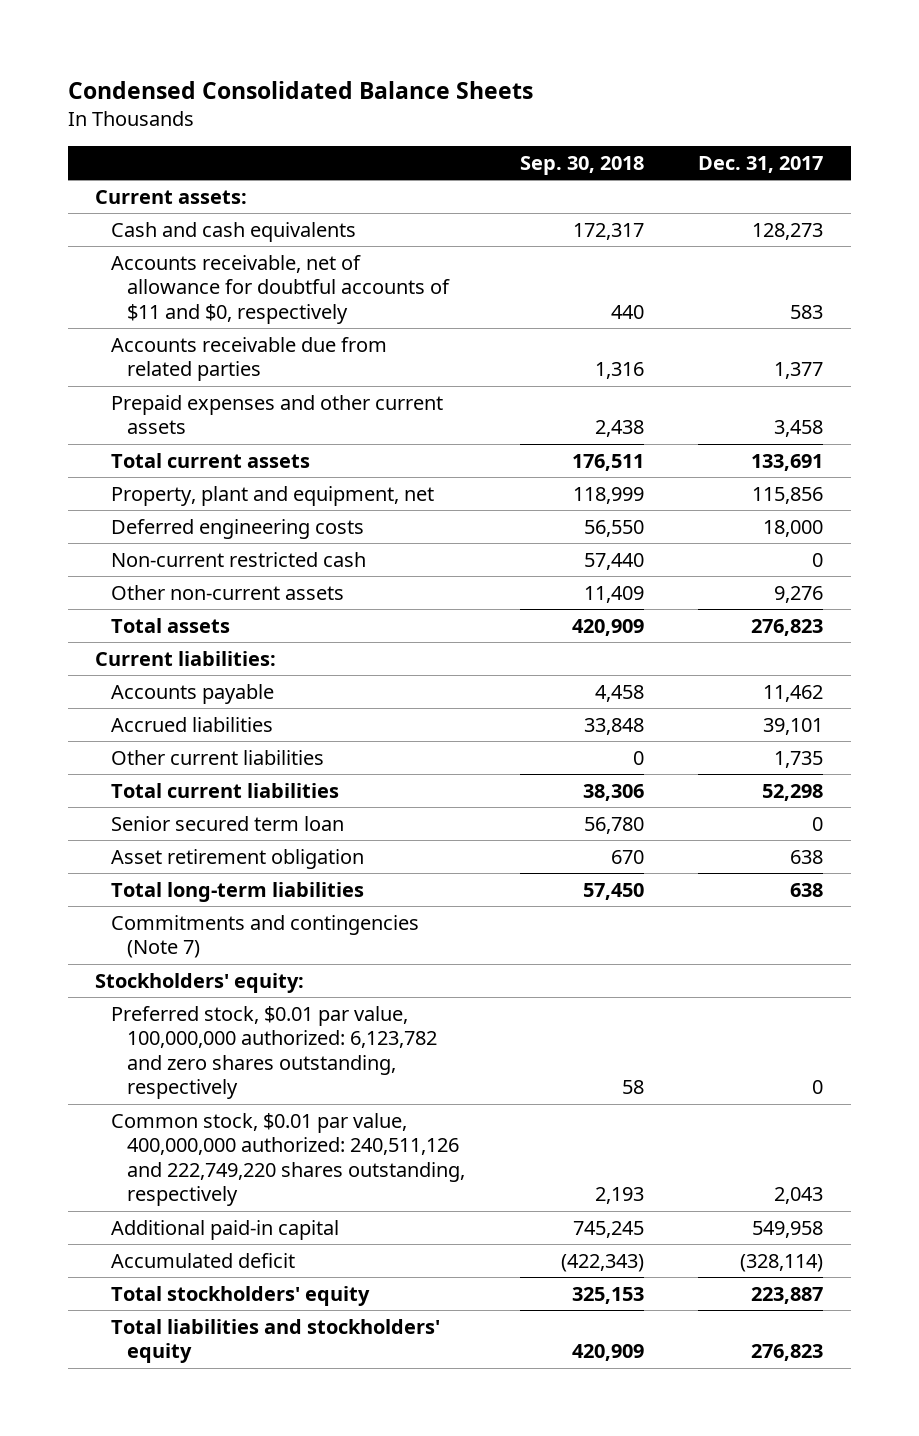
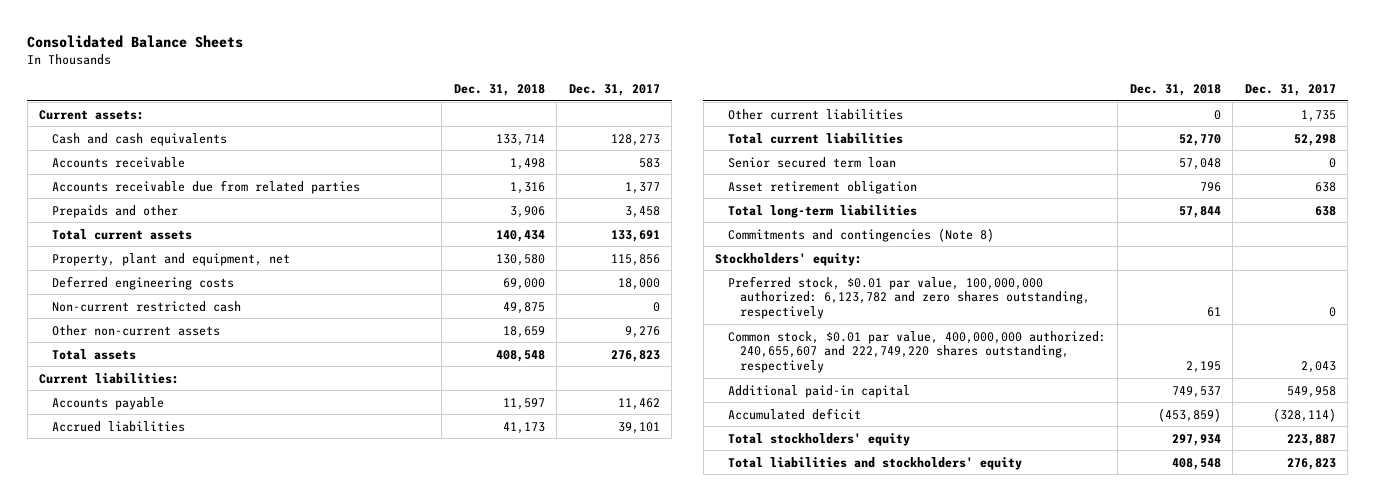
- Condensed Consolidated Balance Sheets
+ Consolidated Balance Sheets
- | Sep. 30, 2018 | Dec. 31, 2017
+ | Dec. 31, 2018 | Dec. 31, 2017
- Accounts receivable, net of allowance for doubtful accounts of $11 and $0, respectively | 440 | 583
+ Accounts receivable | 1,498 | 583
- Prepaid expenses and other current assets | 2,438 | 3,458
+ Prepaids and other | 3,906 | 3,458
- Commitments and contingencies (Note 7)
+ Commitments and contingencies (Note 8)
- Common stock, $0.01 par value, 400,000,000 authorized: 240,511,126 and 222,749,220 shares outstanding, respectively | 2,193 | 2,043
+ Common stock, $0.01 par value, 400,000,000 authorized: 240,655,607 and 222,749,220 shares outstanding, respectively | 2,195 | 2,043

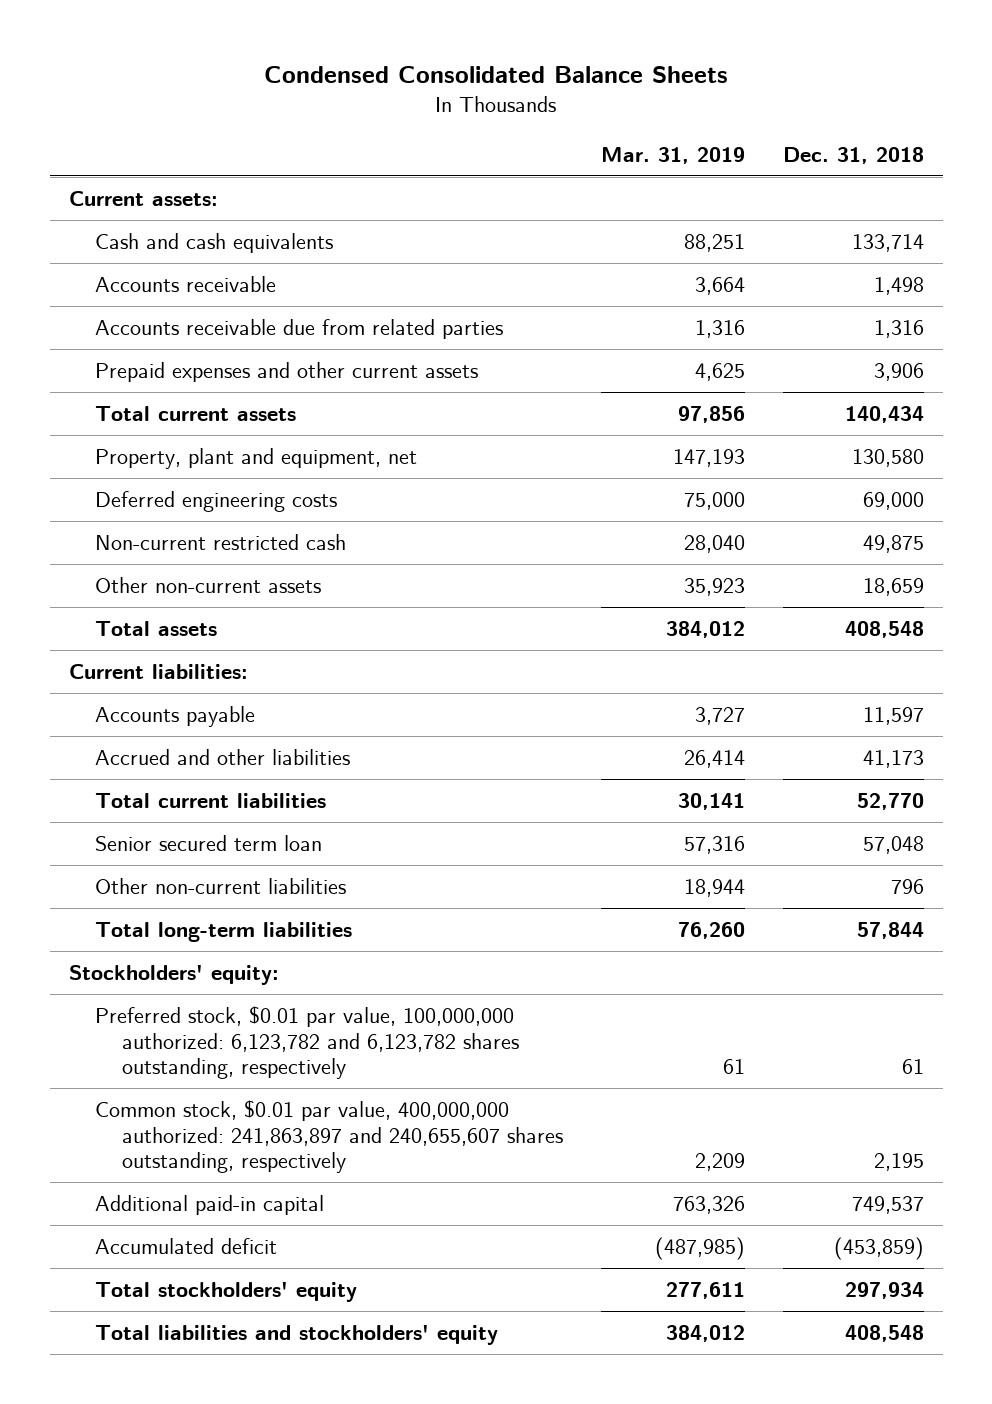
- Consolidated Balance Sheets
+ Condensed Consolidated Balance Sheets
- | Dec. 31, 2018 | Dec. 31, 2017
+ | Mar. 31, 2019 | Dec. 31, 2018
- Prepaids and other | 3,906 | 3,458
+ Prepaid expenses and other current assets | 4,625 | 3,906
- Accrued liabilities | 41,173 | 39,101
- Other current liabilities | 0 | 1,735
+ Accrued and other liabilities | 26,414 | 41,173
- Asset retirement obligation | 796 | 638
+ Other non-current liabilities | 18,944 | 796
- Commitments and contingencies (Note 8)
- Preferred stock, $0.01 par value, 100,000,000 authorized: 6,123,782 and zero shares outstanding, respectively | 61 | 0
- Common stock, $0.01 par value, 400,000,000 authorized: 240,655,607 and 222,749,220 shares outstanding, respectively | 2,195 | 2,043
+ Preferred stock, $0.01 par value, 100,000,000 authorized: 6,123,782 and 6,123,782 shares outstanding, respectively | 61 | 61
+ Common stock, $0.01 par value, 400,000,000 authorized: 241,863,897 and 240,655,607 shares outstanding, respectively | 2,209 | 2,195

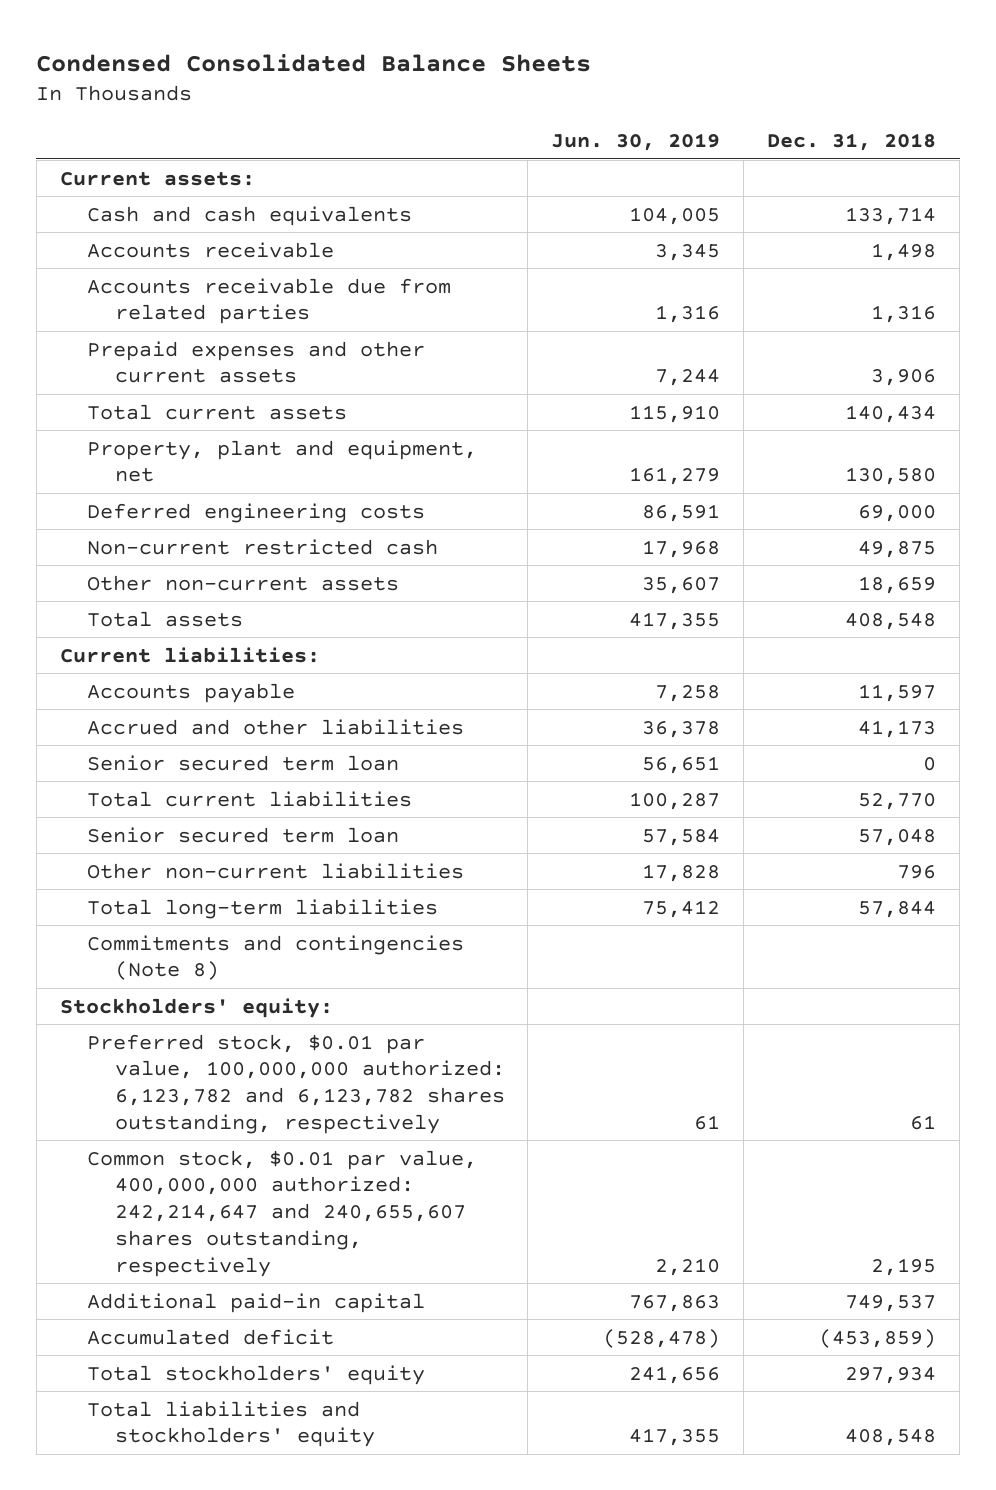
- | Mar. 31, 2019 | Dec. 31, 2018
+ | Jun. 30, 2019 | Dec. 31, 2018
+ Senior secured term loan | 56,651 | 0
+ Commitments and contingencies (Note 8)
- Common stock, $0.01 par value, 400,000,000 authorized: 241,863,897 and 240,655,607 shares outstanding, respectively | 2,209 | 2,195
+ Common stock, $0.01 par value, 400,000,000 authorized: 242,214,647 and 240,655,607 shares outstanding, respectively | 2,210 | 2,195

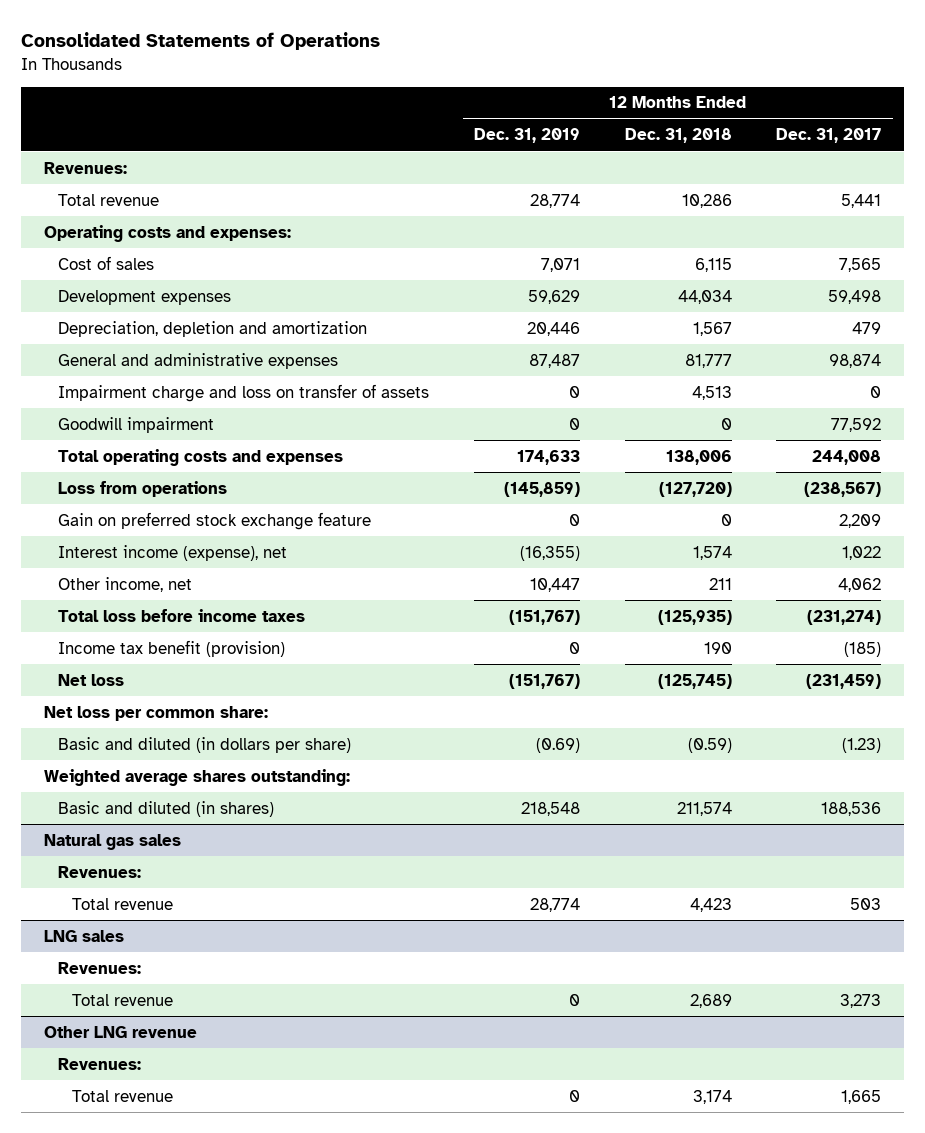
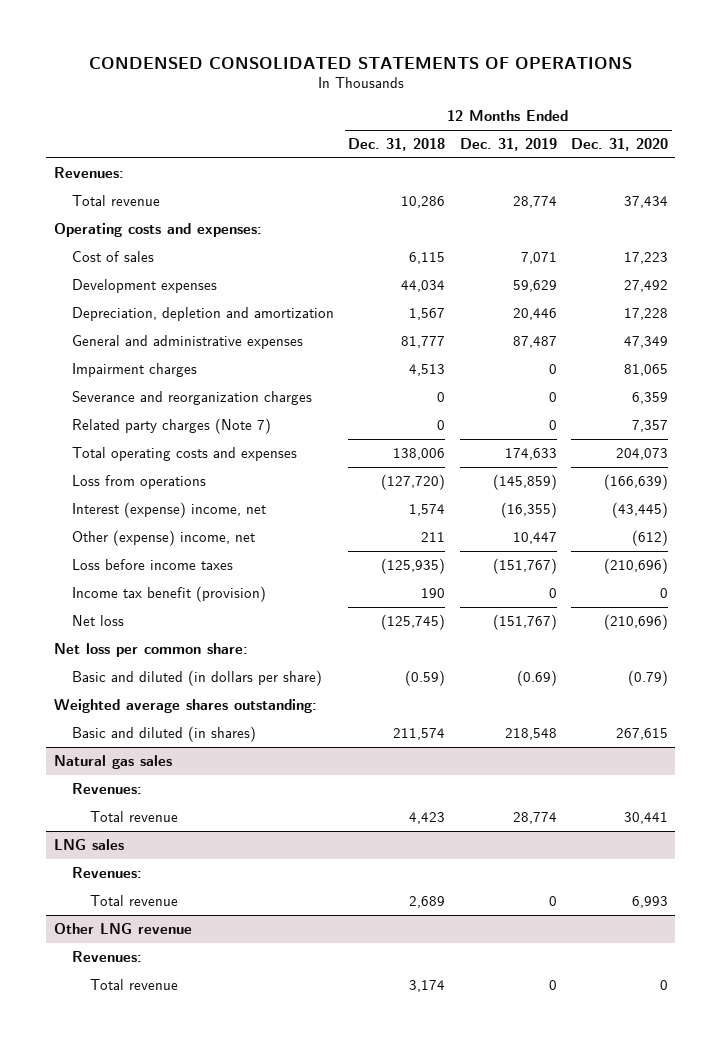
- Consolidated Statements of Operations
+ CONDENSED CONSOLIDATED STATEMENTS OF OPERATIONS
- | 12 Months Ended Dec. 31, 2019 | 12 Months Ended Dec. 31, 2018 | 12 Months Ended Dec. 31, 2017
+ | 12 Months Ended Dec. 31, 2018 | 12 Months Ended Dec. 31, 2019 | 12 Months Ended Dec. 31, 2020
- Impairment charge and loss on transfer of assets | 0 | 4,513 | 0
- Goodwill impairment | 0 | 0 | 77,592
+ Impairment charges | 4,513 | 0 | 81,065
+ Severance and reorganization charges | 0 | 0 | 6,359
+ Related party charges (Note 7) | 0 | 0 | 7,357
- Gain on preferred stock exchange feature | 0 | 0 | 2,209
- Interest income (expense), net | (16,355) | 1,574 | 1,022
- Other income, net | 10,447 | 211 | 4,062
- Total loss before income taxes | (151,767) | (125,935) | (231,274)
+ Interest (expense) income, net | 1,574 | (16,355) | (43,445)
+ Other (expense) income, net | 211 | 10,447 | (612)
+ Loss before income taxes | (125,935) | (151,767) | (210,696)

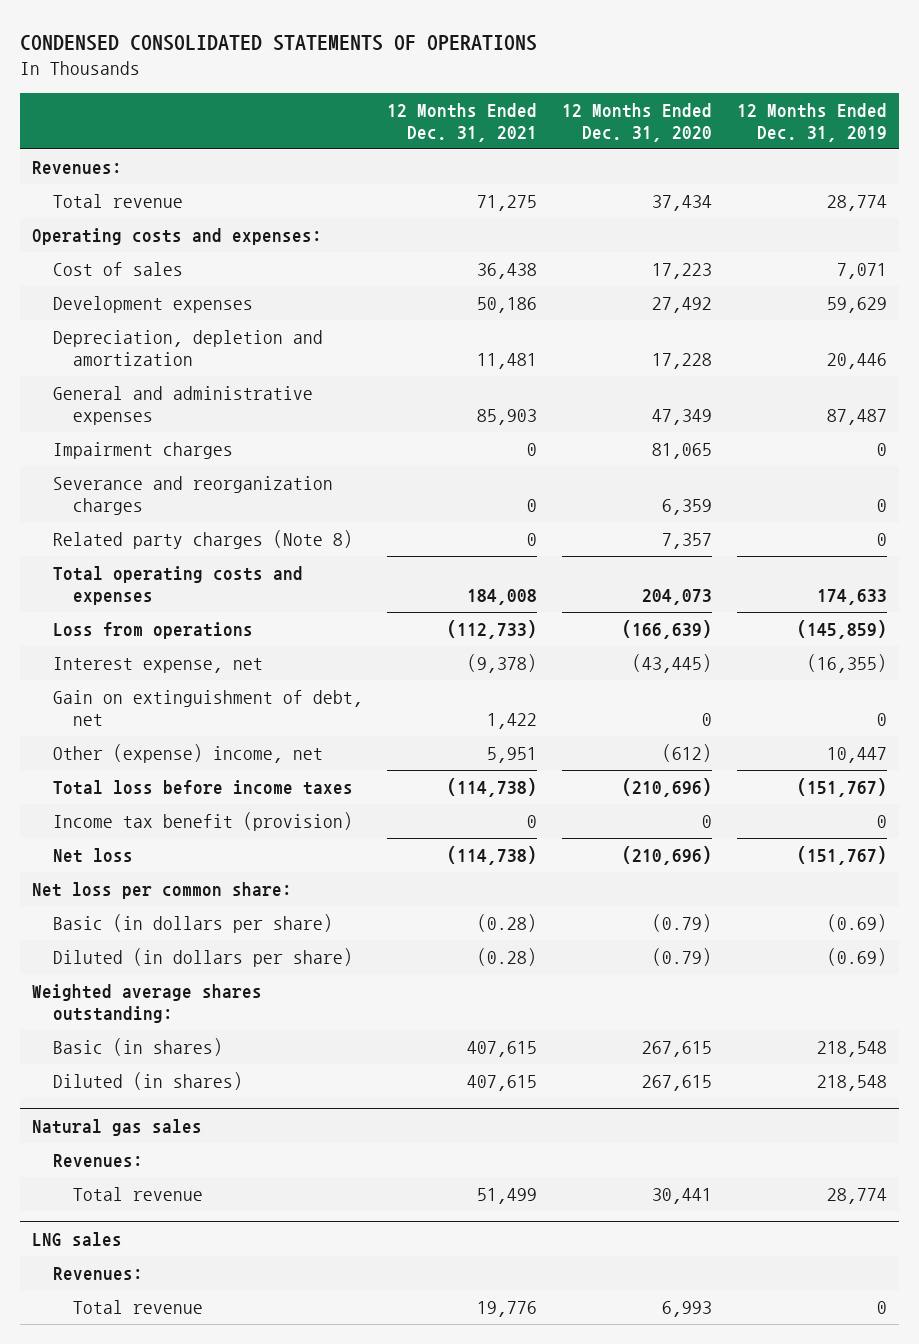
- | 12 Months Ended Dec. 31, 2018 | 12 Months Ended Dec. 31, 2019 | 12 Months Ended Dec. 31, 2020
+ | 12 Months Ended Dec. 31, 2021 | 12 Months Ended Dec. 31, 2020 | 12 Months Ended Dec. 31, 2019
- Related party charges (Note 7) | 0 | 0 | 7,357
+ Related party charges (Note 8) | 0 | 7,357 | 0
- Interest (expense) income, net | 1,574 | (16,355) | (43,445)
+ Interest expense, net | (9,378) | (43,445) | (16,355)
+ Gain on extinguishment of debt, net | 1,422 | 0 | 0
- Loss before income taxes | (125,935) | (151,767) | (210,696)
+ Total loss before income taxes | (114,738) | (210,696) | (151,767)
- Basic and diluted (in dollars per share) | (0.59) | (0.69) | (0.79)
+ Basic (in dollars per share) | (0.28) | (0.79) | (0.69)
+ Diluted (in dollars per share) | (0.28) | (0.79) | (0.69)
- Basic and diluted (in shares) | 211,574 | 218,548 | 267,615
+ Basic (in shares) | 407,615 | 267,615 | 218,548
+ Diluted (in shares) | 407,615 | 267,615 | 218,548
- Other LNG revenue
- Revenues:
- Total revenue | 3,174 | 0 | 0

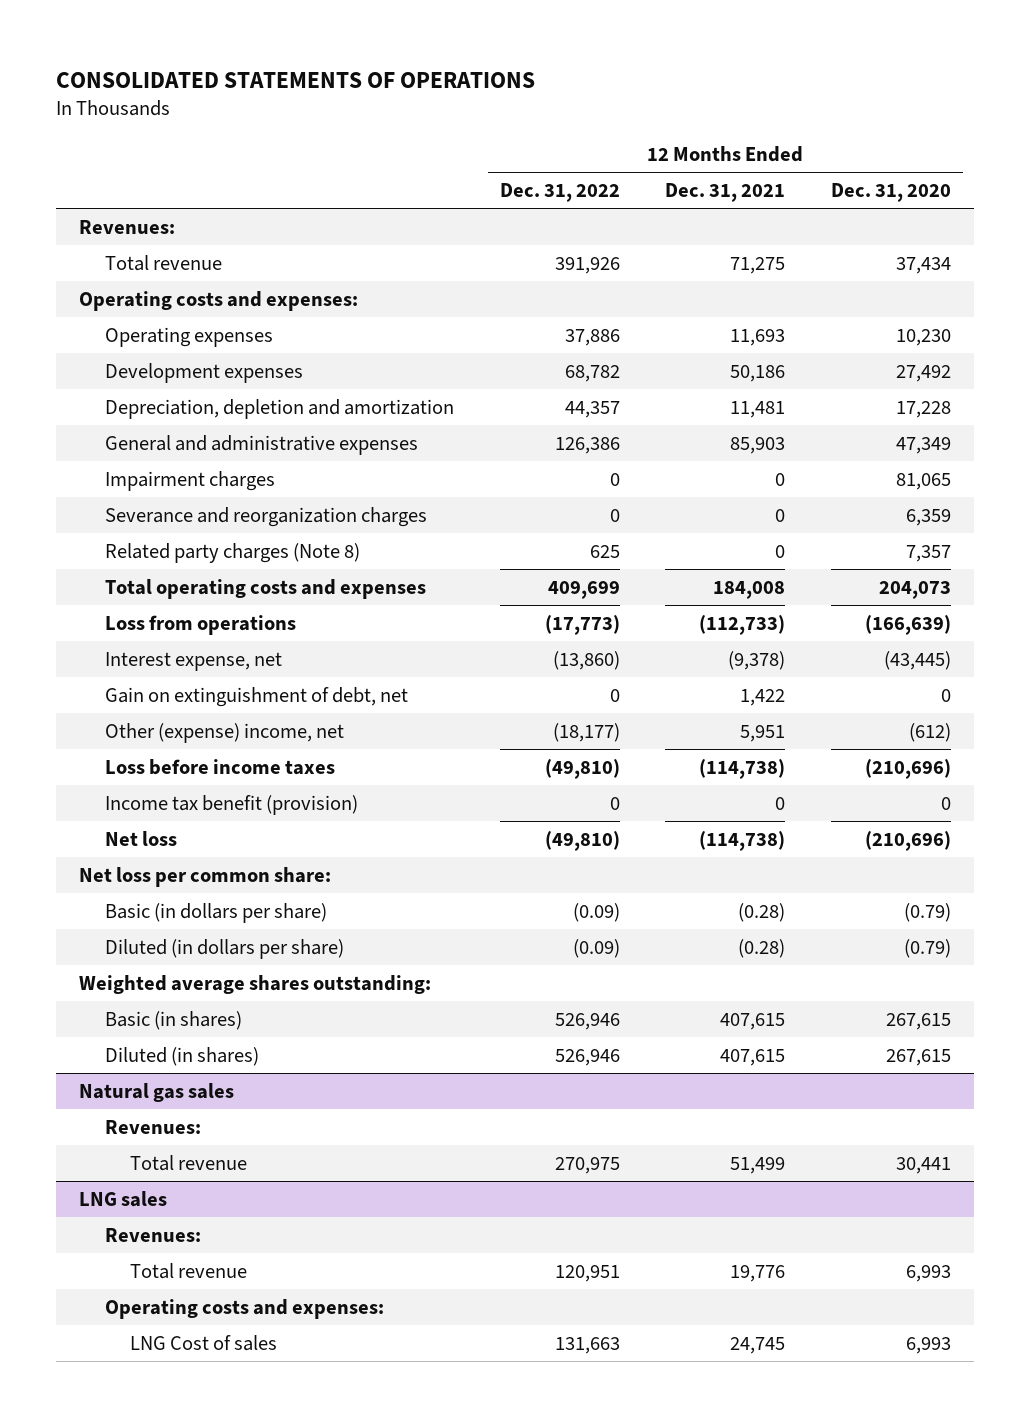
- CONDENSED CONSOLIDATED STATEMENTS OF OPERATIONS
+ CONSOLIDATED STATEMENTS OF OPERATIONS
- | 12 Months Ended Dec. 31, 2021 | 12 Months Ended Dec. 31, 2020 | 12 Months Ended Dec. 31, 2019
+ | 12 Months Ended Dec. 31, 2022 | 12 Months Ended Dec. 31, 2021 | 12 Months Ended Dec. 31, 2020
- Cost of sales | 36,438 | 17,223 | 7,071
+ Operating expenses | 37,886 | 11,693 | 10,230
- Total loss before income taxes | (114,738) | (210,696) | (151,767)
+ Loss before income taxes | (49,810) | (114,738) | (210,696)
@ LNG sales
+ Operating costs and expenses:
+ LNG Cost of sales | 131,663 | 24,745 | 6,993

